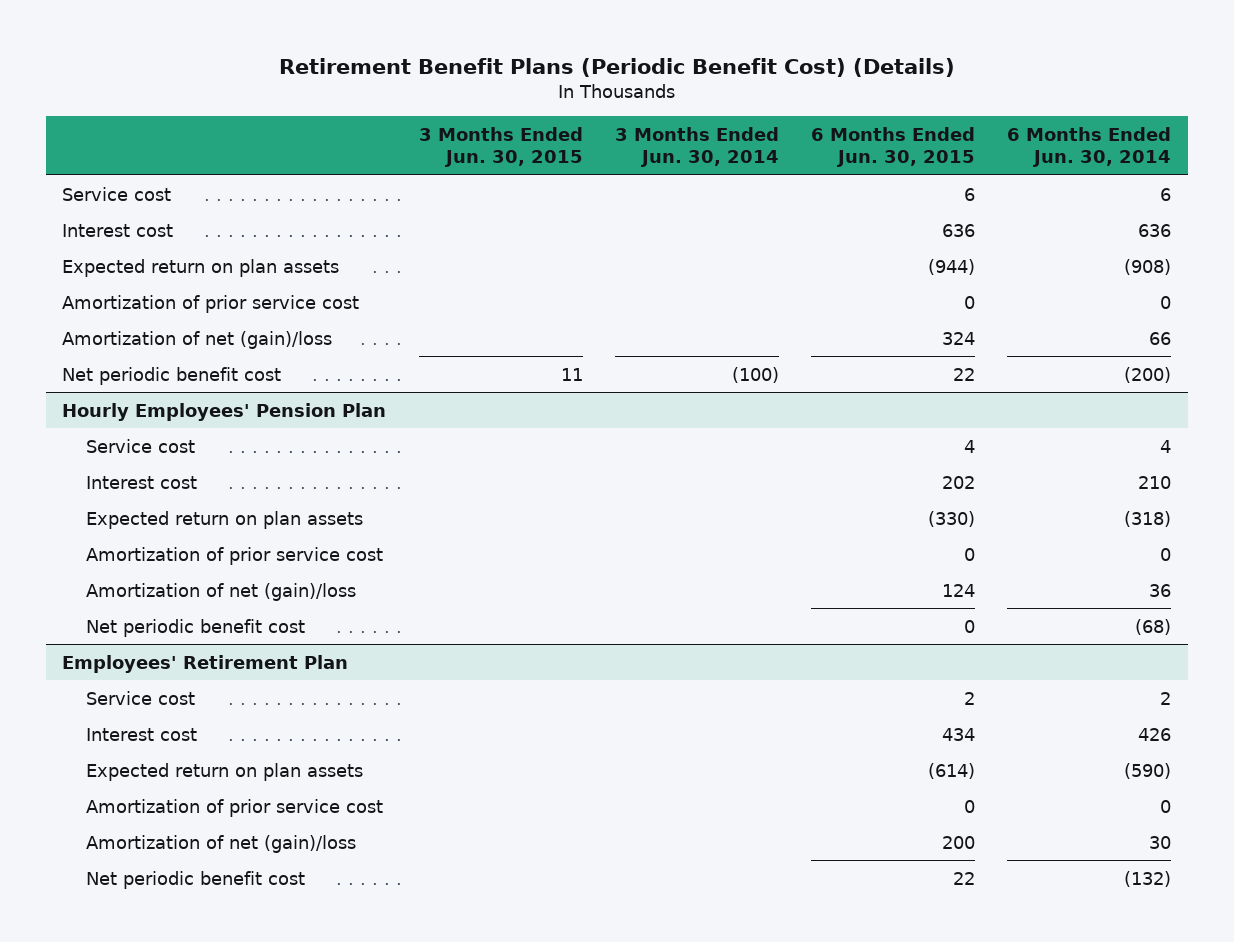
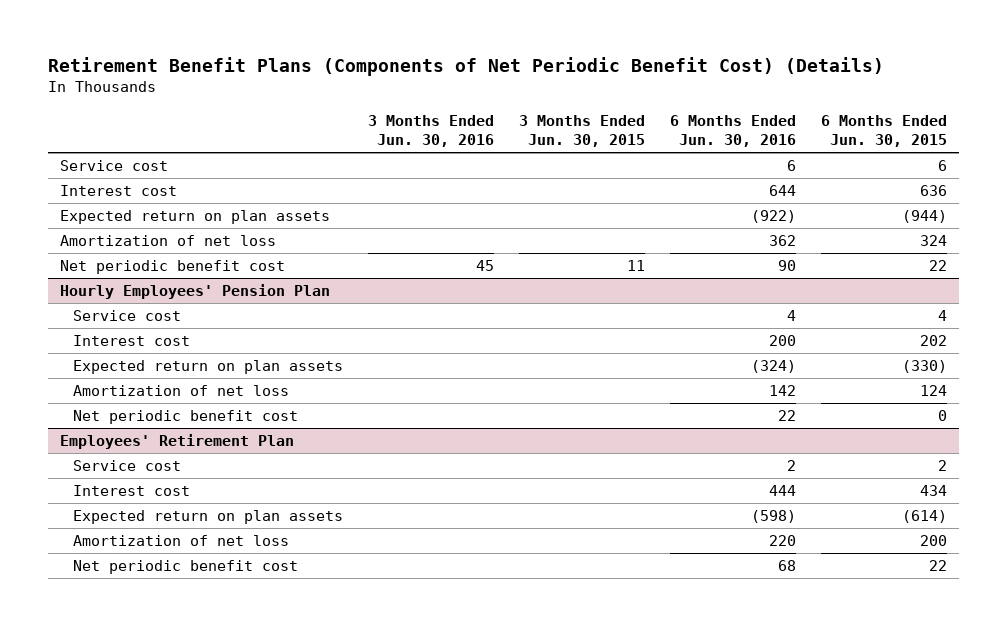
- Retirement Benefit Plans (Periodic Benefit Cost) (Details)
+ Retirement Benefit Plans (Components of Net Periodic Benefit Cost) (Details)
- | 3 Months Ended Jun. 30, 2015 | 3 Months Ended Jun. 30, 2014 | 6 Months Ended Jun. 30, 2015 | 6 Months Ended Jun. 30, 2014
+ | 3 Months Ended Jun. 30, 2016 | 3 Months Ended Jun. 30, 2015 | 6 Months Ended Jun. 30, 2016 | 6 Months Ended Jun. 30, 2015
- Amortization of prior service cost | | | 0 | 0
- Amortization of net (gain)/loss | | | 324 | 66
+ Amortization of net loss | | | 362 | 324
@ Hourly Employees' Pension Plan
- Amortization of prior service cost | | | 0 | 0
- Amortization of net (gain)/loss | | | 124 | 36
+ Amortization of net loss | | | 142 | 124
@ Employees' Retirement Plan
- Amortization of prior service cost | | | 0 | 0
- Amortization of net (gain)/loss | | | 200 | 30
+ Amortization of net loss | | | 220 | 200

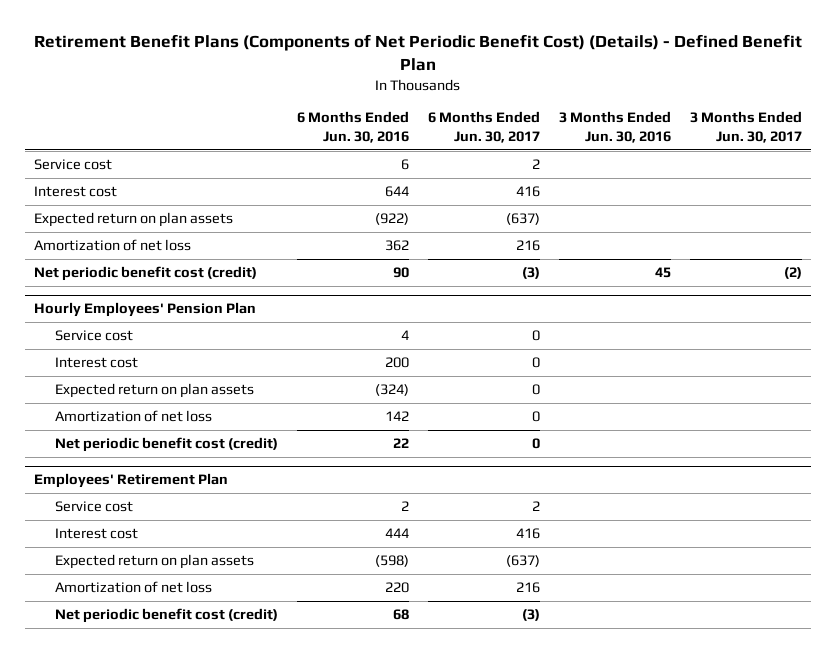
- Retirement Benefit Plans (Components of Net Periodic Benefit Cost) (Details)
+ Retirement Benefit Plans (Components of Net Periodic Benefit Cost) (Details) - Defined Benefit Plan
- | 3 Months Ended Jun. 30, 2016 | 3 Months Ended Jun. 30, 2015 | 6 Months Ended Jun. 30, 2016 | 6 Months Ended Jun. 30, 2015
+ | 6 Months Ended Jun. 30, 2016 | 6 Months Ended Jun. 30, 2017 | 3 Months Ended Jun. 30, 2016 | 3 Months Ended Jun. 30, 2017
- Net periodic benefit cost | 45 | 11 | 90 | 22
+ Net periodic benefit cost (credit) | 90 | (3) | 45 | (2)
@ Hourly Employees' Pension Plan
- Net periodic benefit cost | | | 22 | 0
+ Net periodic benefit cost (credit) | 22 | 0 | |
@ Employees' Retirement Plan
- Net periodic benefit cost | | | 68 | 22
+ Net periodic benefit cost (credit) | 68 | (3) | |

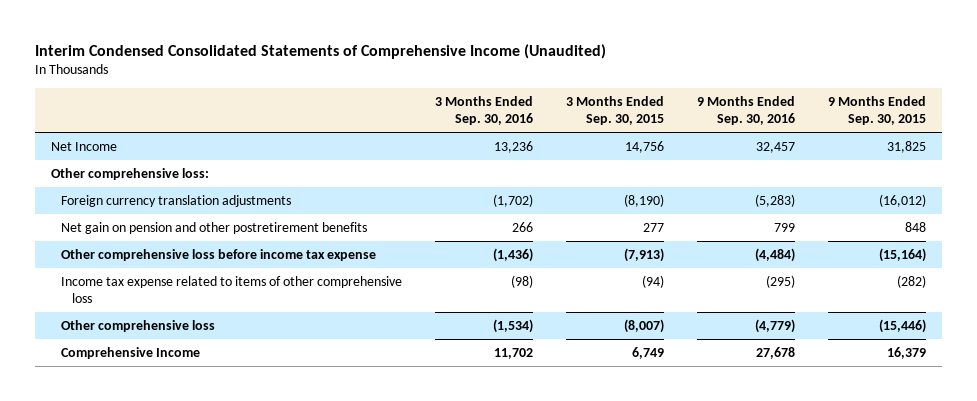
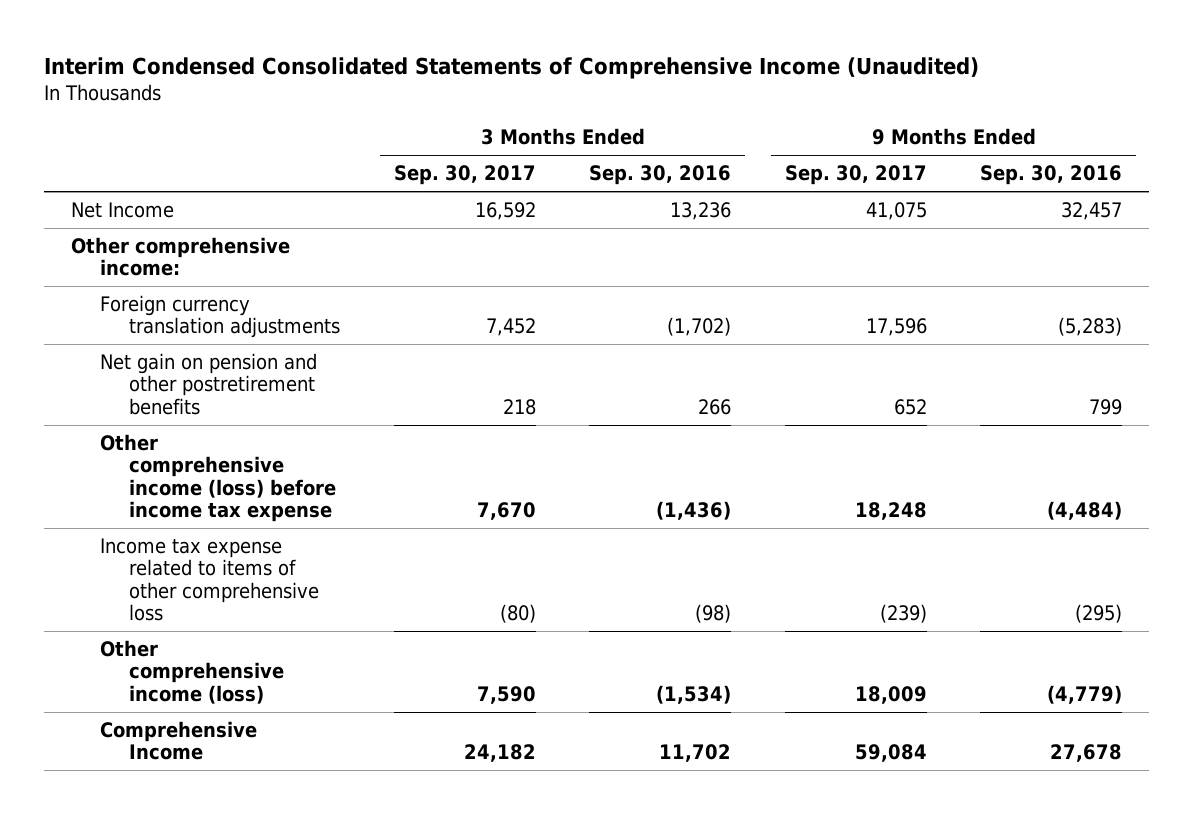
- | 3 Months Ended Sep. 30, 2016 | 3 Months Ended Sep. 30, 2015 | 9 Months Ended Sep. 30, 2016 | 9 Months Ended Sep. 30, 2015
+ | 3 Months Ended Sep. 30, 2017 | 3 Months Ended Sep. 30, 2016 | 9 Months Ended Sep. 30, 2017 | 9 Months Ended Sep. 30, 2016
- Other comprehensive loss:
+ Other comprehensive income:
- Other comprehensive loss before income tax expense | (1,436) | (7,913) | (4,484) | (15,164)
+ Other comprehensive income (loss) before income tax expense | 7,670 | (1,436) | 18,248 | (4,484)
- Other comprehensive loss | (1,534) | (8,007) | (4,779) | (15,446)
+ Other comprehensive income (loss) | 7,590 | (1,534) | 18,009 | (4,779)

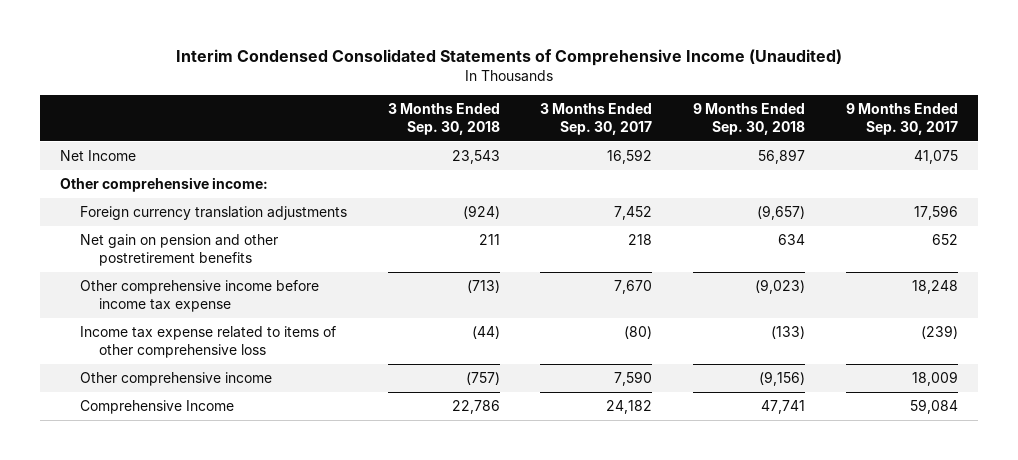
- | 3 Months Ended Sep. 30, 2017 | 3 Months Ended Sep. 30, 2016 | 9 Months Ended Sep. 30, 2017 | 9 Months Ended Sep. 30, 2016
+ | 3 Months Ended Sep. 30, 2018 | 3 Months Ended Sep. 30, 2017 | 9 Months Ended Sep. 30, 2018 | 9 Months Ended Sep. 30, 2017
- Other comprehensive income (loss) before income tax expense | 7,670 | (1,436) | 18,248 | (4,484)
+ Other comprehensive income before income tax expense | (713) | 7,670 | (9,023) | 18,248
- Other comprehensive income (loss) | 7,590 | (1,534) | 18,009 | (4,779)
+ Other comprehensive income | (757) | 7,590 | (9,156) | 18,009

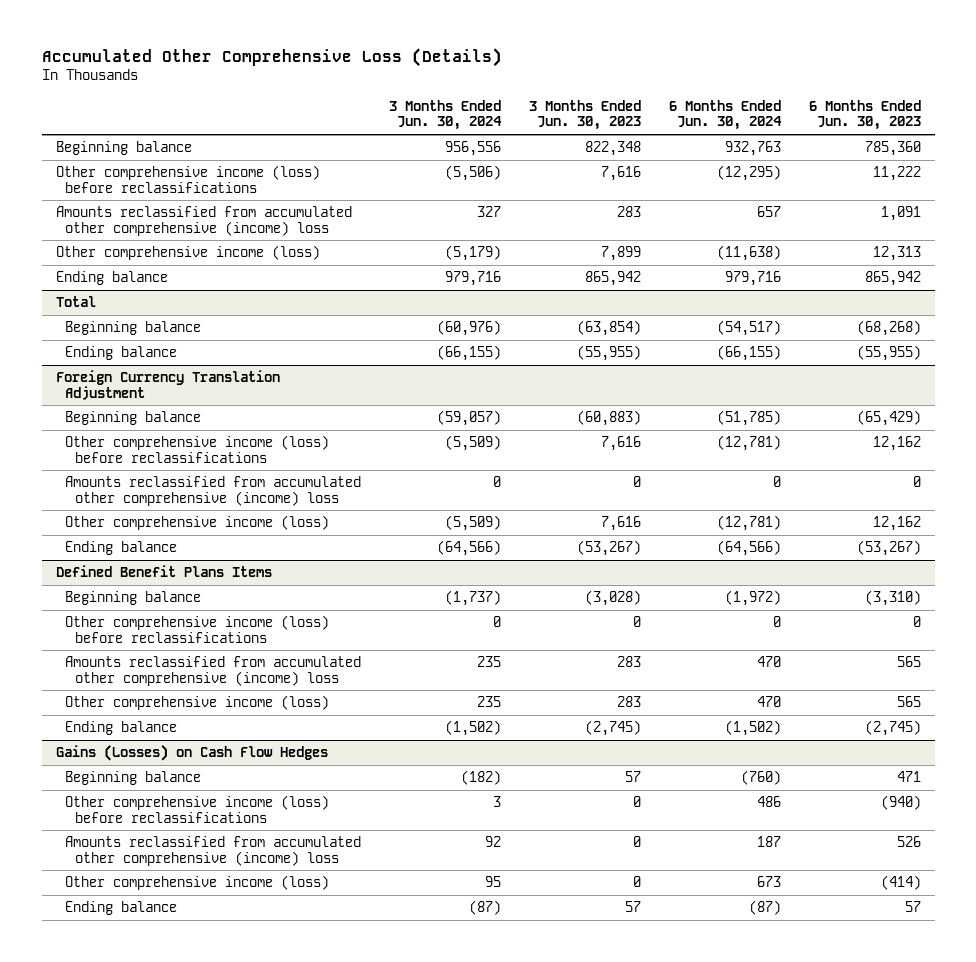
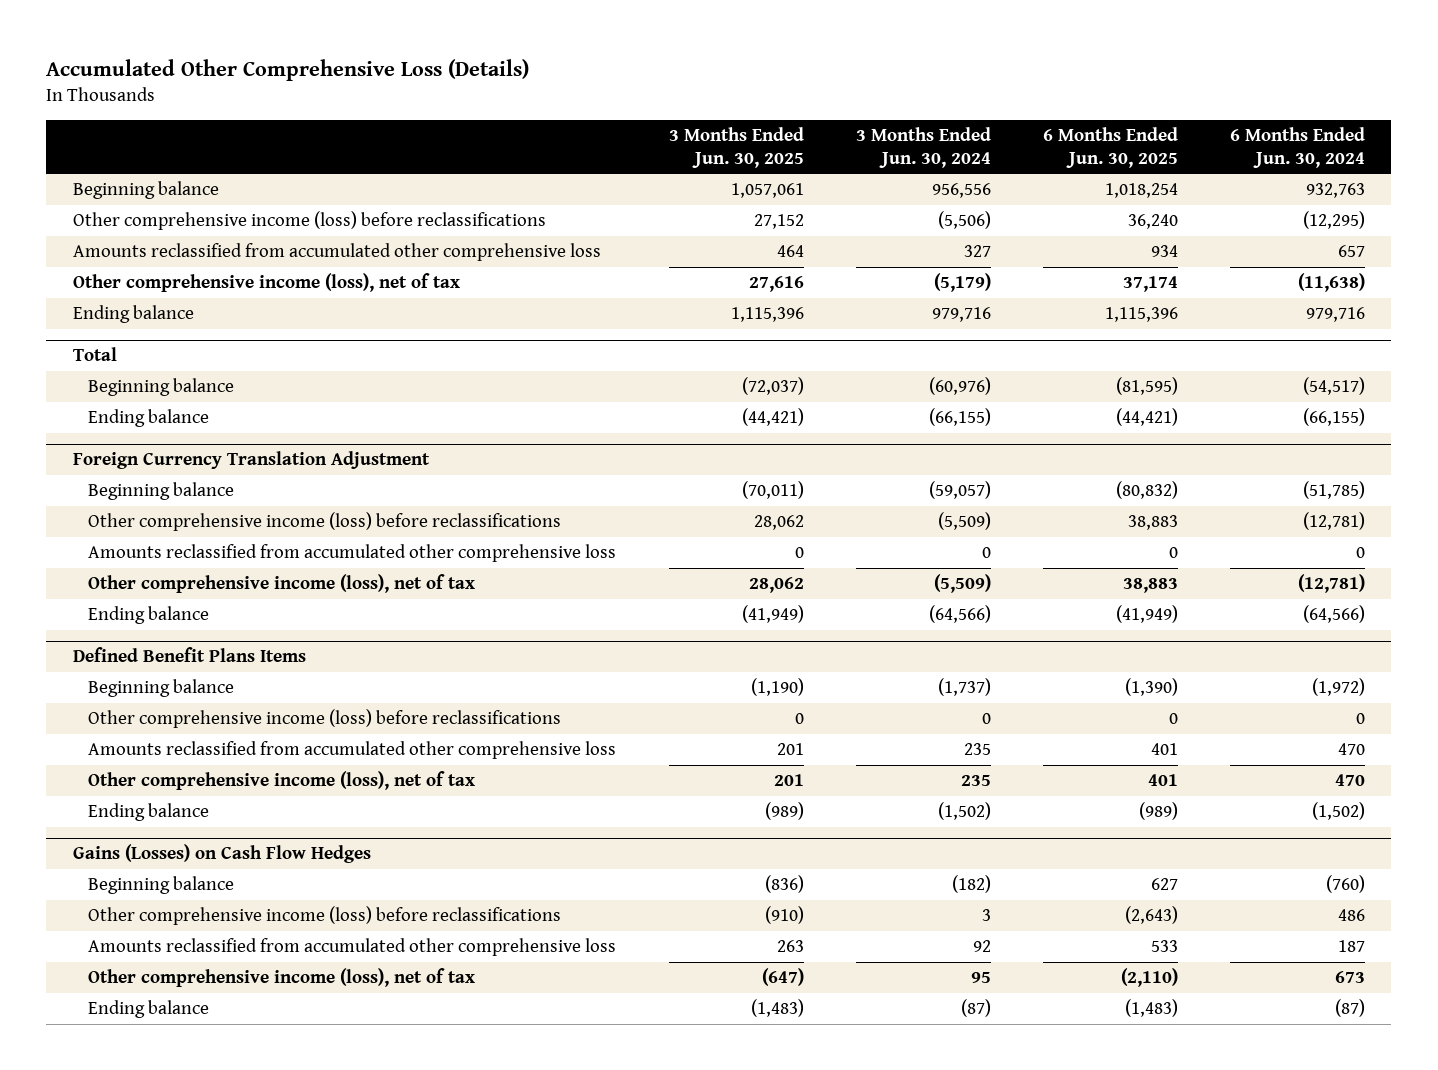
- | 3 Months Ended Jun. 30, 2024 | 3 Months Ended Jun. 30, 2023 | 6 Months Ended Jun. 30, 2024 | 6 Months Ended Jun. 30, 2023
+ | 3 Months Ended Jun. 30, 2025 | 3 Months Ended Jun. 30, 2024 | 6 Months Ended Jun. 30, 2025 | 6 Months Ended Jun. 30, 2024
- Amounts reclassified from accumulated other comprehensive (income) loss | 327 | 283 | 657 | 1,091
- Other comprehensive income (loss) | (5,179) | 7,899 | (11,638) | 12,313
+ Amounts reclassified from accumulated other comprehensive loss | 464 | 327 | 934 | 657
+ Other comprehensive income (loss), net of tax | 27,616 | (5,179) | 37,174 | (11,638)
@ Foreign Currency Translation Adjustment
- Amounts reclassified from accumulated other comprehensive (income) loss | 0 | 0 | 0 | 0
- Other comprehensive income (loss) | (5,509) | 7,616 | (12,781) | 12,162
+ Amounts reclassified from accumulated other comprehensive loss | 0 | 0 | 0 | 0
+ Other comprehensive income (loss), net of tax | 28,062 | (5,509) | 38,883 | (12,781)
@ Defined Benefit Plans Items
- Amounts reclassified from accumulated other comprehensive (income) loss | 235 | 283 | 470 | 565
- Other comprehensive income (loss) | 235 | 283 | 470 | 565
+ Amounts reclassified from accumulated other comprehensive loss | 201 | 235 | 401 | 470
+ Other comprehensive income (loss), net of tax | 201 | 235 | 401 | 470
@ Gains (Losses) on Cash Flow Hedges
- Amounts reclassified from accumulated other comprehensive (income) loss | 92 | 0 | 187 | 526
- Other comprehensive income (loss) | 95 | 0 | 673 | (414)
+ Amounts reclassified from accumulated other comprehensive loss | 263 | 92 | 533 | 187
+ Other comprehensive income (loss), net of tax | (647) | 95 | (2,110) | 673

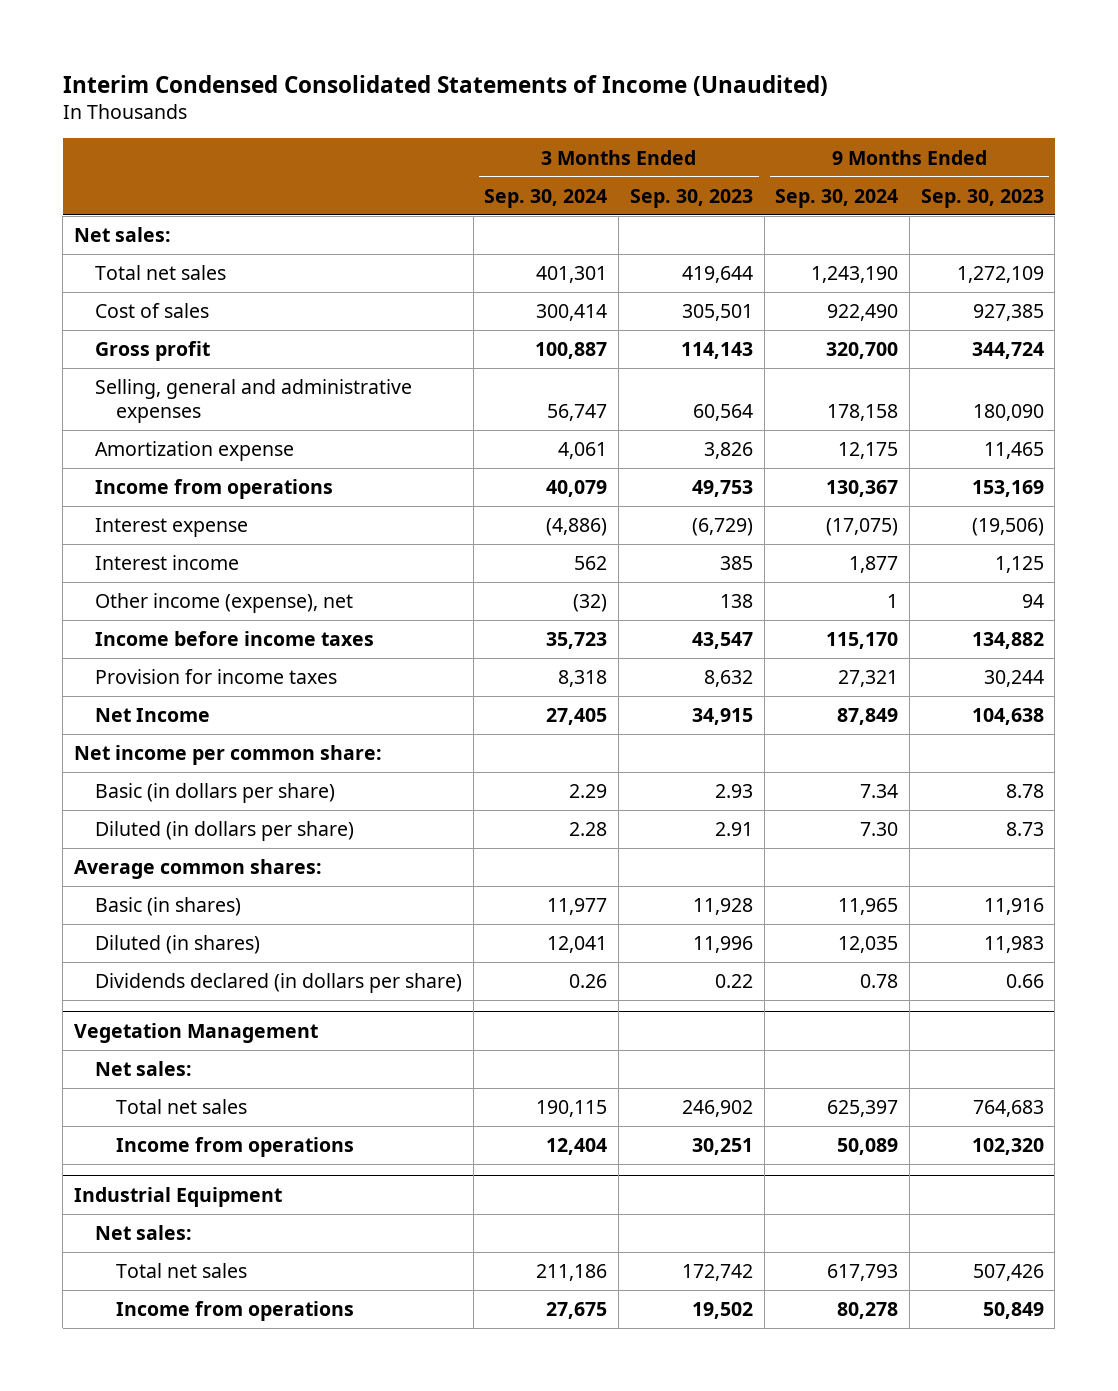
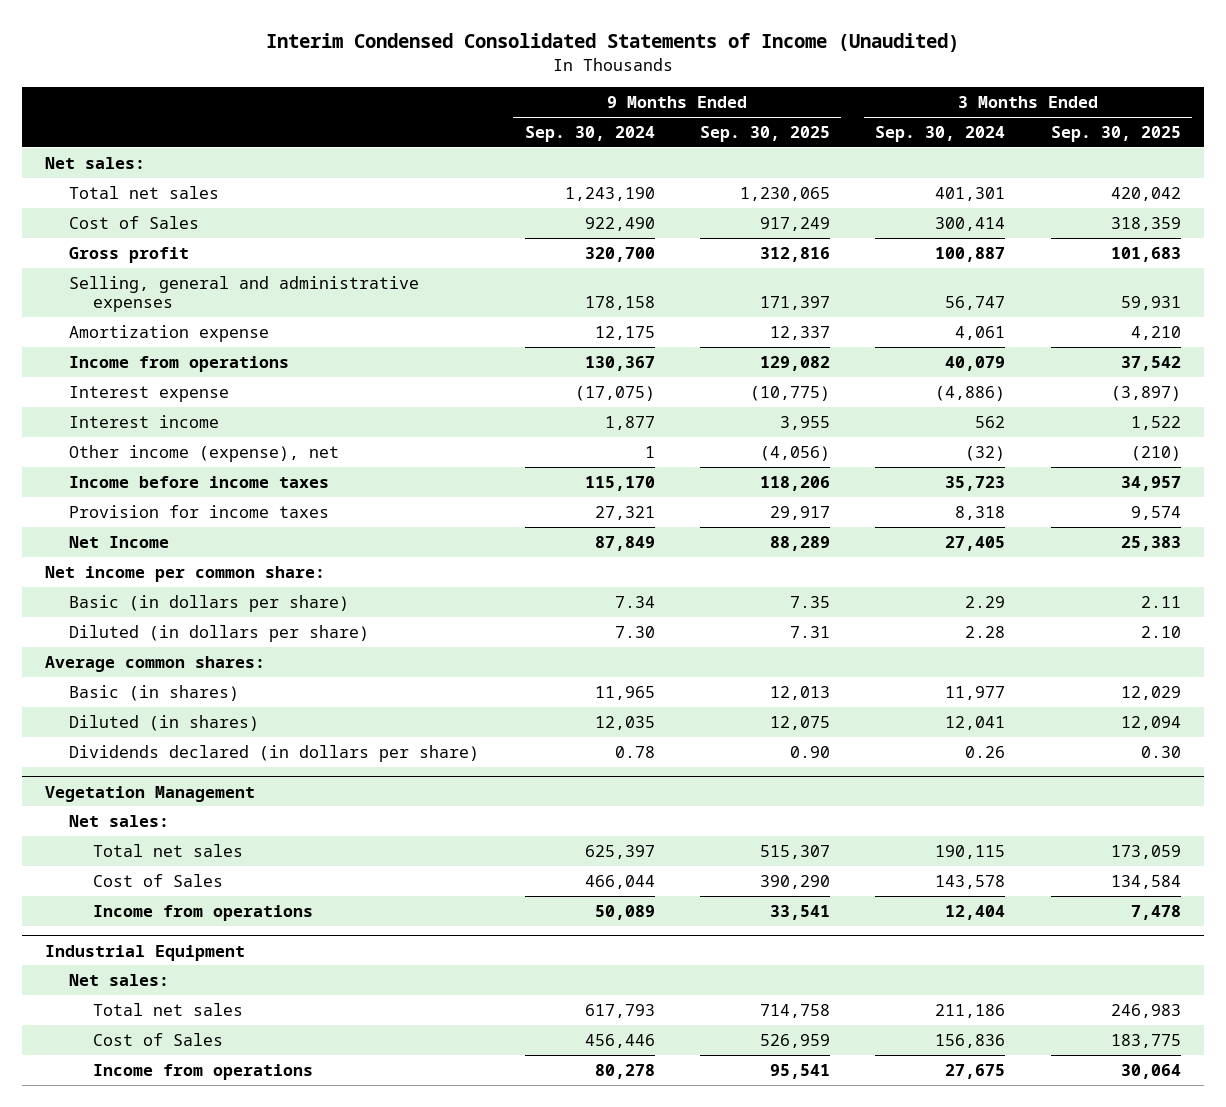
- | 3 Months Ended Sep. 30, 2024 | 3 Months Ended Sep. 30, 2023 | 9 Months Ended Sep. 30, 2024 | 9 Months Ended Sep. 30, 2023
+ | 9 Months Ended Sep. 30, 2024 | 9 Months Ended Sep. 30, 2025 | 3 Months Ended Sep. 30, 2024 | 3 Months Ended Sep. 30, 2025
- Cost of sales | 300,414 | 305,501 | 922,490 | 927,385
+ Cost of Sales | 922,490 | 917,249 | 300,414 | 318,359
@ Vegetation Management
+ Cost of Sales | 466,044 | 390,290 | 143,578 | 134,584
@ Industrial Equipment
+ Cost of Sales | 456,446 | 526,959 | 156,836 | 183,775

